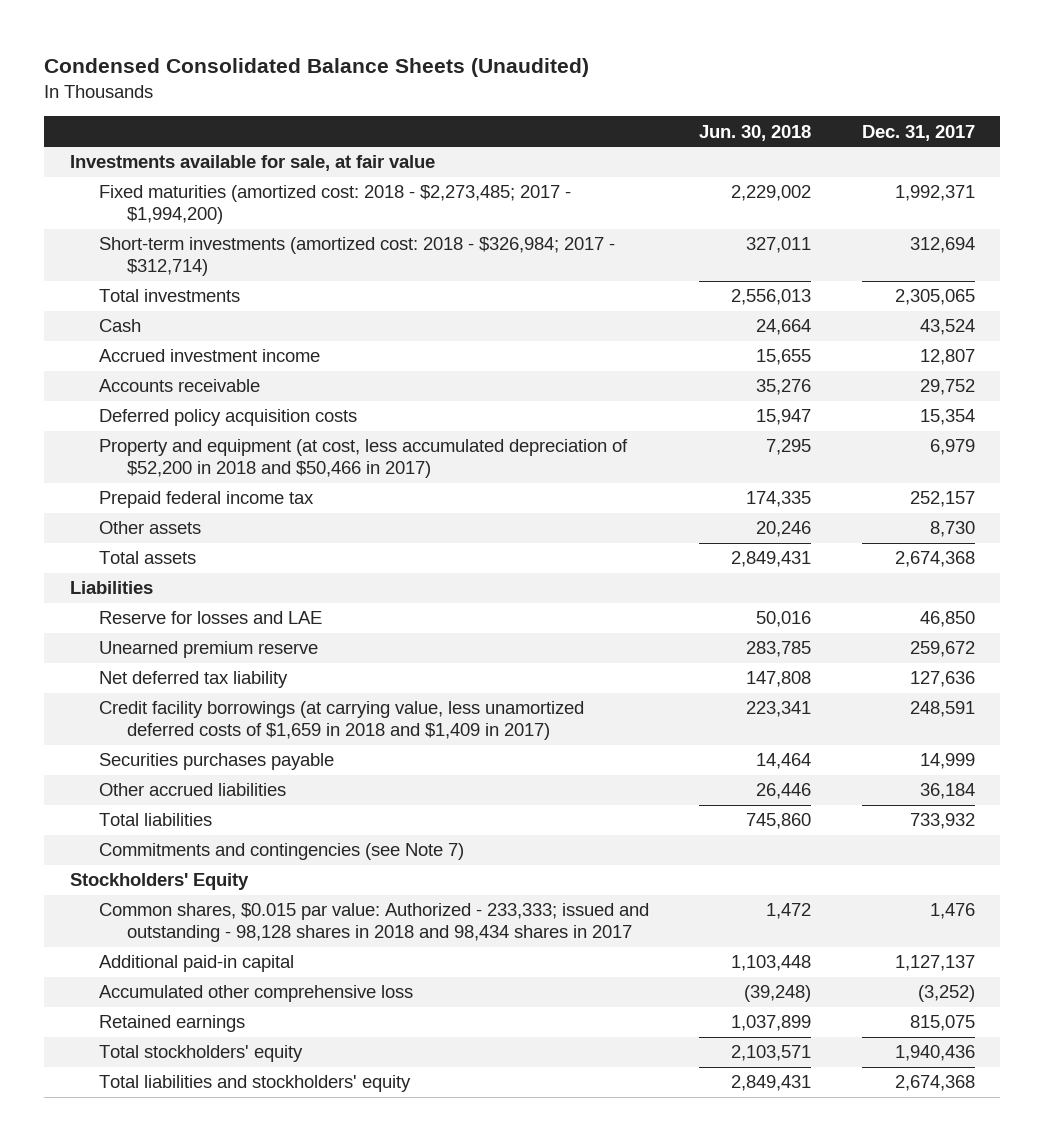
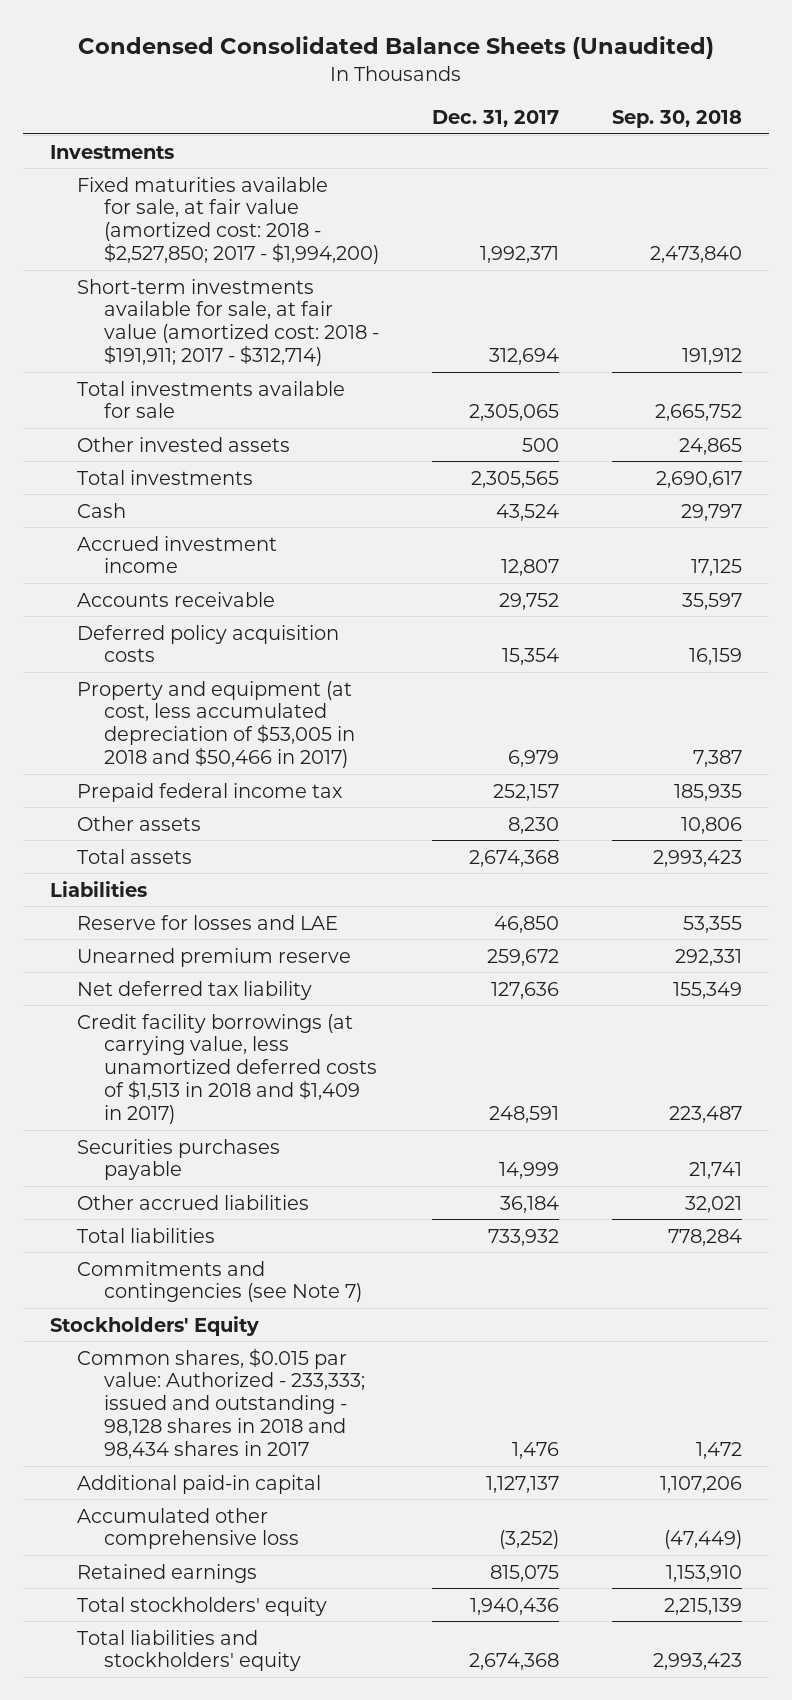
- | Jun. 30, 2018 | Dec. 31, 2017
+ | Dec. 31, 2017 | Sep. 30, 2018
- Investments available for sale, at fair value
- Fixed maturities (amortized cost: 2018 - $2,273,485; 2017 - $1,994,200) | 2,229,002 | 1,992,371
- Short-term investments (amortized cost: 2018 - $326,984; 2017 - $312,714) | 327,011 | 312,694
- Total investments | 2,556,013 | 2,305,065
+ Investments
+ Fixed maturities available for sale, at fair value (amortized cost: 2018 - $2,527,850; 2017 - $1,994,200) | 1,992,371 | 2,473,840
+ Short-term investments available for sale, at fair value (amortized cost: 2018 - $191,911; 2017 - $312,714) | 312,694 | 191,912
+ Total investments available for sale | 2,305,065 | 2,665,752
+ Other invested assets | 500 | 24,865
+ Total investments | 2,305,565 | 2,690,617
- Property and equipment (at cost, less accumulated depreciation of $52,200 in 2018 and $50,466 in 2017) | 7,295 | 6,979
+ Property and equipment (at cost, less accumulated depreciation of $53,005 in 2018 and $50,466 in 2017) | 6,979 | 7,387
- Other assets | 20,246 | 8,730
+ Other assets | 8,230 | 10,806
- Credit facility borrowings (at carrying value, less unamortized deferred costs of $1,659 in 2018 and $1,409 in 2017) | 223,341 | 248,591
+ Credit facility borrowings (at carrying value, less unamortized deferred costs of $1,513 in 2018 and $1,409 in 2017) | 248,591 | 223,487

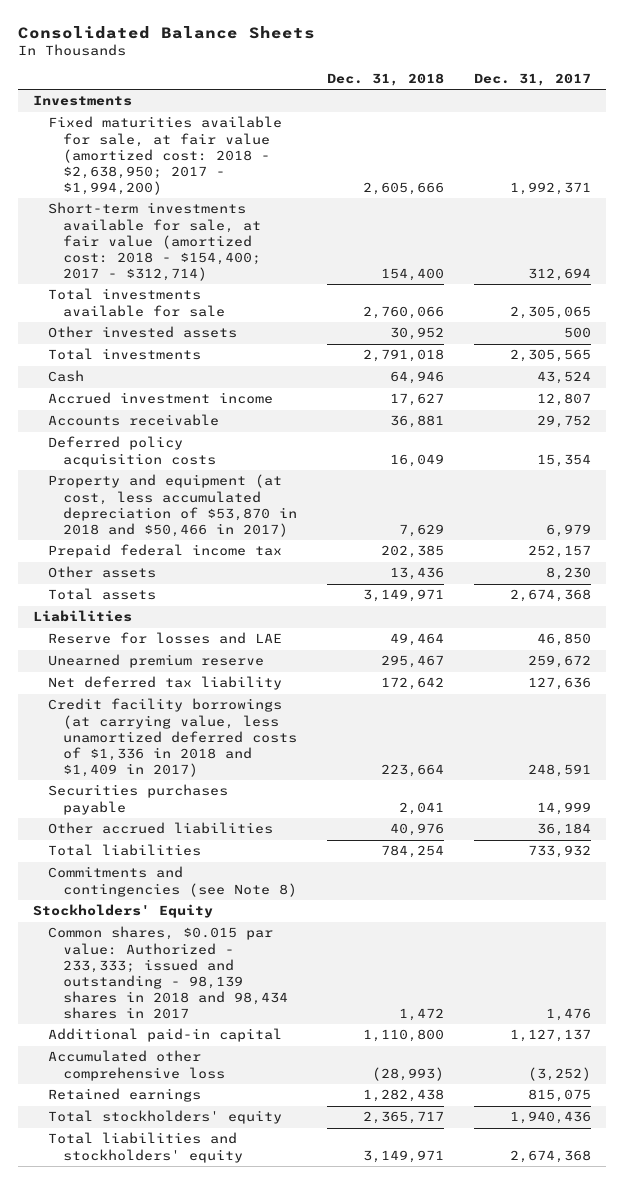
- Condensed Consolidated Balance Sheets (Unaudited)
+ Consolidated Balance Sheets
- | Dec. 31, 2017 | Sep. 30, 2018
+ | Dec. 31, 2018 | Dec. 31, 2017
- Fixed maturities available for sale, at fair value (amortized cost: 2018 - $2,527,850; 2017 - $1,994,200) | 1,992,371 | 2,473,840
- Short-term investments available for sale, at fair value (amortized cost: 2018 - $191,911; 2017 - $312,714) | 312,694 | 191,912
+ Fixed maturities available for sale, at fair value (amortized cost: 2018 - $2,638,950; 2017 - $1,994,200) | 2,605,666 | 1,992,371
+ Short-term investments available for sale, at fair value (amortized cost: 2018 - $154,400; 2017 - $312,714) | 154,400 | 312,694
- Property and equipment (at cost, less accumulated depreciation of $53,005 in 2018 and $50,466 in 2017) | 6,979 | 7,387
+ Property and equipment (at cost, less accumulated depreciation of $53,870 in 2018 and $50,466 in 2017) | 7,629 | 6,979
- Credit facility borrowings (at carrying value, less unamortized deferred costs of $1,513 in 2018 and $1,409 in 2017) | 248,591 | 223,487
+ Credit facility borrowings (at carrying value, less unamortized deferred costs of $1,336 in 2018 and $1,409 in 2017) | 223,664 | 248,591
- Commitments and contingencies (see Note 7)
+ Commitments and contingencies (see Note 8)
- Common shares, $0.015 par value: Authorized - 233,333; issued and outstanding - 98,128 shares in 2018 and 98,434 shares in 2017 | 1,476 | 1,472
+ Common shares, $0.015 par value: Authorized - 233,333; issued and outstanding - 98,139 shares in 2018 and 98,434 shares in 2017 | 1,472 | 1,476

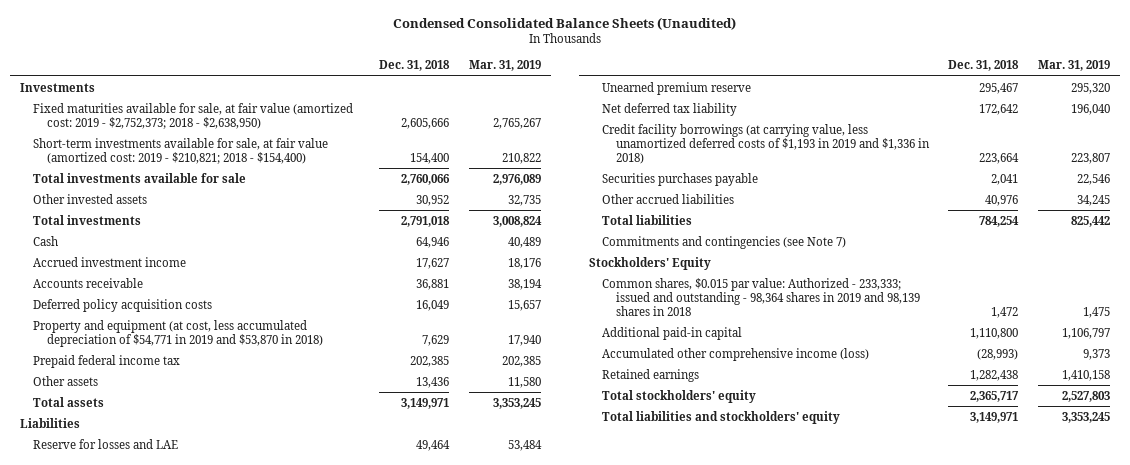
- Consolidated Balance Sheets
+ Condensed Consolidated Balance Sheets (Unaudited)
- | Dec. 31, 2018 | Dec. 31, 2017
+ | Dec. 31, 2018 | Mar. 31, 2019
- Fixed maturities available for sale, at fair value (amortized cost: 2018 - $2,638,950; 2017 - $1,994,200) | 2,605,666 | 1,992,371
- Short-term investments available for sale, at fair value (amortized cost: 2018 - $154,400; 2017 - $312,714) | 154,400 | 312,694
+ Fixed maturities available for sale, at fair value (amortized cost: 2019 - $2,752,373; 2018 - $2,638,950) | 2,605,666 | 2,765,267
+ Short-term investments available for sale, at fair value (amortized cost: 2019 - $210,821; 2018 - $154,400) | 154,400 | 210,822
- Property and equipment (at cost, less accumulated depreciation of $53,870 in 2018 and $50,466 in 2017) | 7,629 | 6,979
+ Property and equipment (at cost, less accumulated depreciation of $54,771 in 2019 and $53,870 in 2018) | 7,629 | 17,940
- Credit facility borrowings (at carrying value, less unamortized deferred costs of $1,336 in 2018 and $1,409 in 2017) | 223,664 | 248,591
+ Credit facility borrowings (at carrying value, less unamortized deferred costs of $1,193 in 2019 and $1,336 in 2018) | 223,664 | 223,807
- Commitments and contingencies (see Note 8)
+ Commitments and contingencies (see Note 7)
- Common shares, $0.015 par value: Authorized - 233,333; issued and outstanding - 98,139 shares in 2018 and 98,434 shares in 2017 | 1,472 | 1,476
+ Common shares, $0.015 par value: Authorized - 233,333; issued and outstanding - 98,364 shares in 2019 and 98,139 shares in 2018 | 1,472 | 1,475
- Accumulated other comprehensive loss | (28,993) | (3,252)
+ Accumulated other comprehensive income (loss) | (28,993) | 9,373

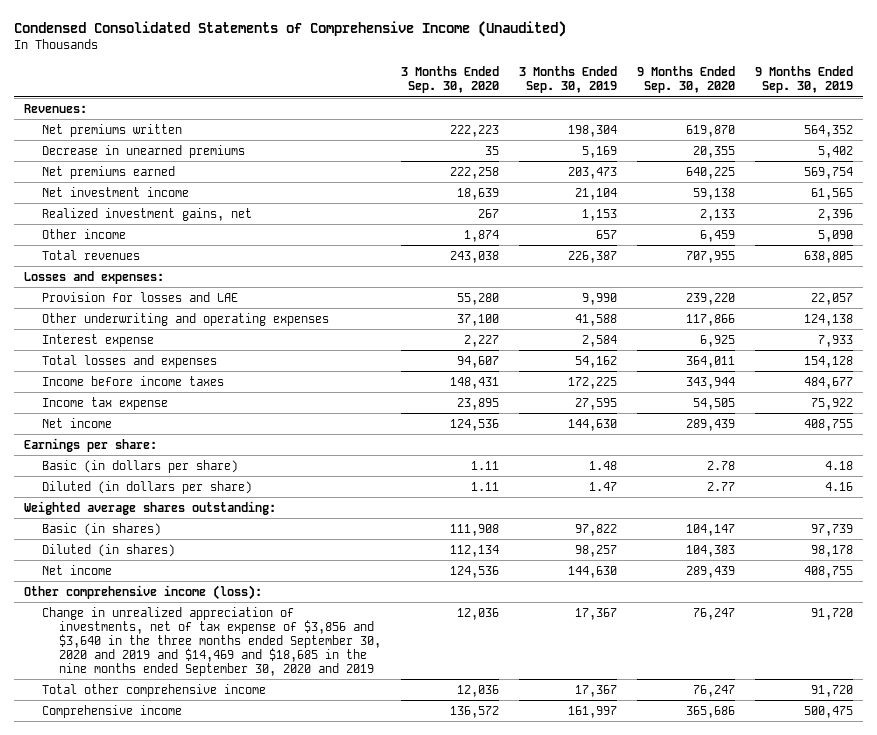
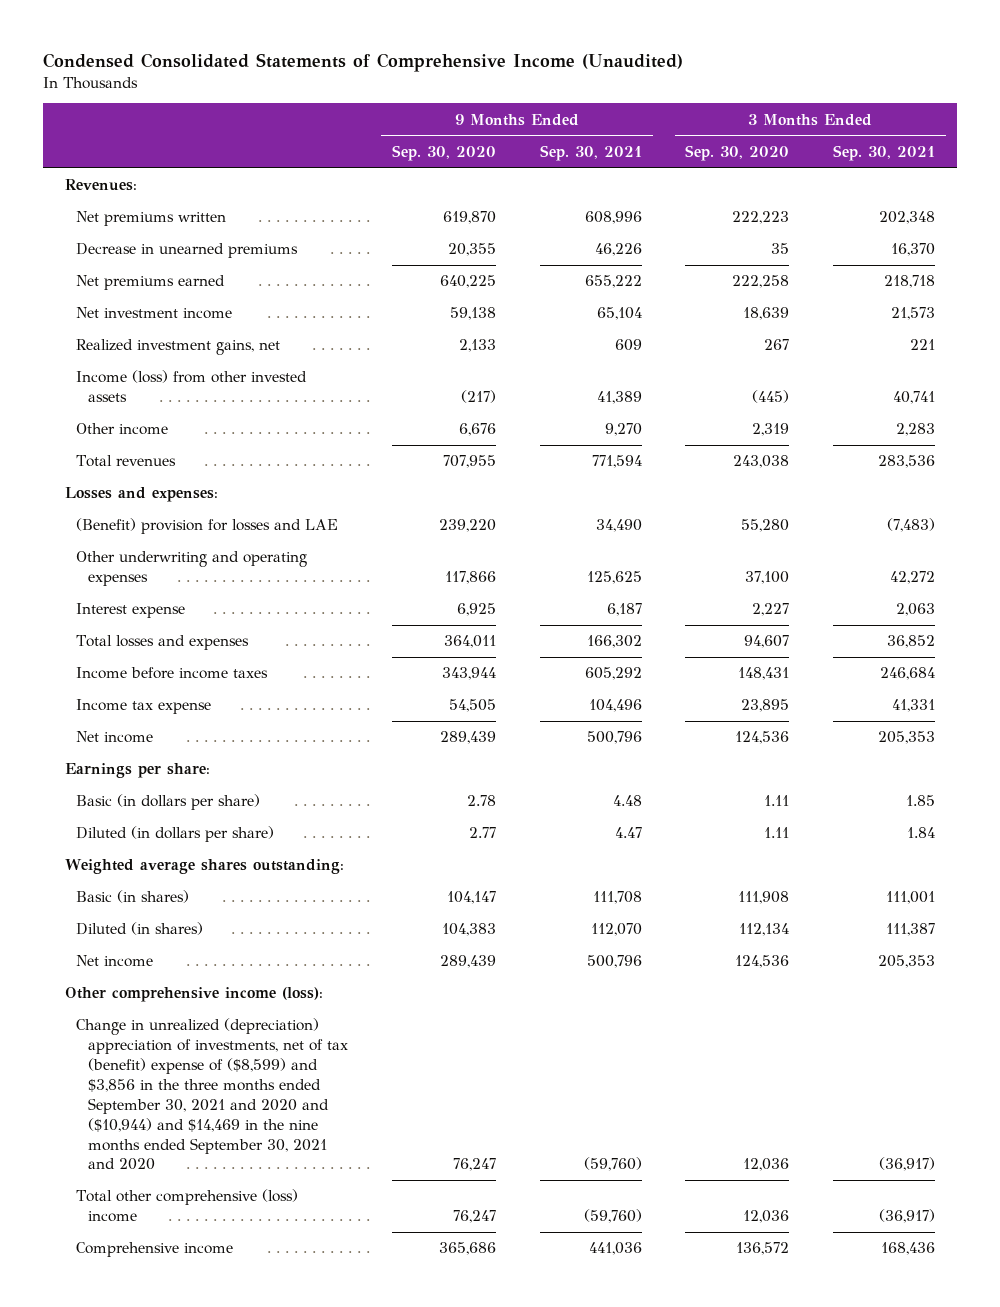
- | 3 Months Ended Sep. 30, 2020 | 3 Months Ended Sep. 30, 2019 | 9 Months Ended Sep. 30, 2020 | 9 Months Ended Sep. 30, 2019
+ | 9 Months Ended Sep. 30, 2020 | 9 Months Ended Sep. 30, 2021 | 3 Months Ended Sep. 30, 2020 | 3 Months Ended Sep. 30, 2021
- Other income | 1,874 | 657 | 6,459 | 5,090
+ Income (loss) from other invested assets | (217) | 41,389 | (445) | 40,741
+ Other income | 6,676 | 9,270 | 2,319 | 2,283
- Provision for losses and LAE | 55,280 | 9,990 | 239,220 | 22,057
+ (Benefit) provision for losses and LAE | 239,220 | 34,490 | 55,280 | (7,483)
- Change in unrealized appreciation of investments, net of tax expense of $3,856 and $3,640 in the three months ended September 30, 2020 and 2019 and $14,469 and $18,685 in the nine months ended September 30, 2020 and 2019 | 12,036 | 17,367 | 76,247 | 91,720
- Total other comprehensive income | 12,036 | 17,367 | 76,247 | 91,720
+ Change in unrealized (depreciation) appreciation of investments, net of tax (benefit) expense of ($8,599) and $3,856 in the three months ended September 30, 2021 and 2020 and ($10,944) and $14,469 in the nine months ended September 30, 2021 and 2020 | 76,247 | (59,760) | 12,036 | (36,917)
+ Total other comprehensive (loss) income | 76,247 | (59,760) | 12,036 | (36,917)

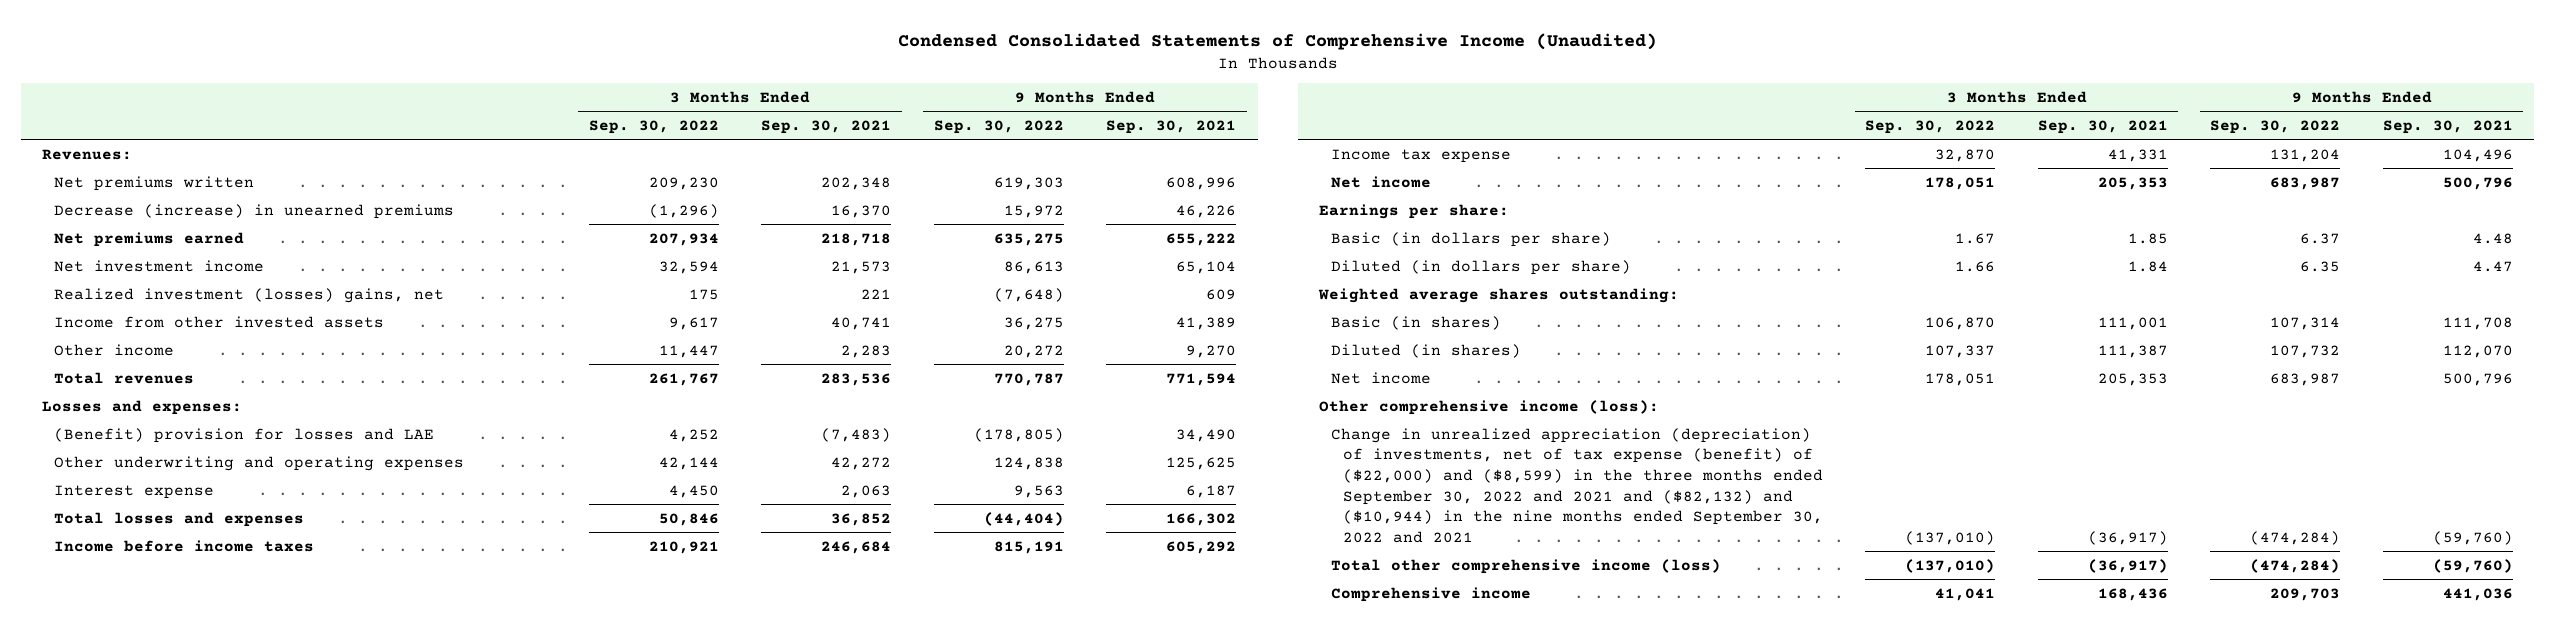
- | 9 Months Ended Sep. 30, 2020 | 9 Months Ended Sep. 30, 2021 | 3 Months Ended Sep. 30, 2020 | 3 Months Ended Sep. 30, 2021
+ | 3 Months Ended Sep. 30, 2022 | 3 Months Ended Sep. 30, 2021 | 9 Months Ended Sep. 30, 2022 | 9 Months Ended Sep. 30, 2021
- Decrease in unearned premiums | 20,355 | 46,226 | 35 | 16,370
+ Decrease (increase) in unearned premiums | (1,296) | 16,370 | 15,972 | 46,226
- Realized investment gains, net | 2,133 | 609 | 267 | 221
- Income (loss) from other invested assets | (217) | 41,389 | (445) | 40,741
+ Realized investment (losses) gains, net | 175 | 221 | (7,648) | 609
+ Income from other invested assets | 9,617 | 40,741 | 36,275 | 41,389
- Change in unrealized (depreciation) appreciation of investments, net of tax (benefit) expense of ($8,599) and $3,856 in the three months ended September 30, 2021 and 2020 and ($10,944) and $14,469 in the nine months ended September 30, 2021 and 2020 | 76,247 | (59,760) | 12,036 | (36,917)
- Total other comprehensive (loss) income | 76,247 | (59,760) | 12,036 | (36,917)
+ Change in unrealized appreciation (depreciation) of investments, net of tax expense (benefit) of ($22,000) and ($8,599) in the three months ended September 30, 2022 and 2021 and ($82,132) and ($10,944) in the nine months ended September 30, 2022 and 2021 | (137,010) | (36,917) | (474,284) | (59,760)
+ Total other comprehensive income (loss) | (137,010) | (36,917) | (474,284) | (59,760)

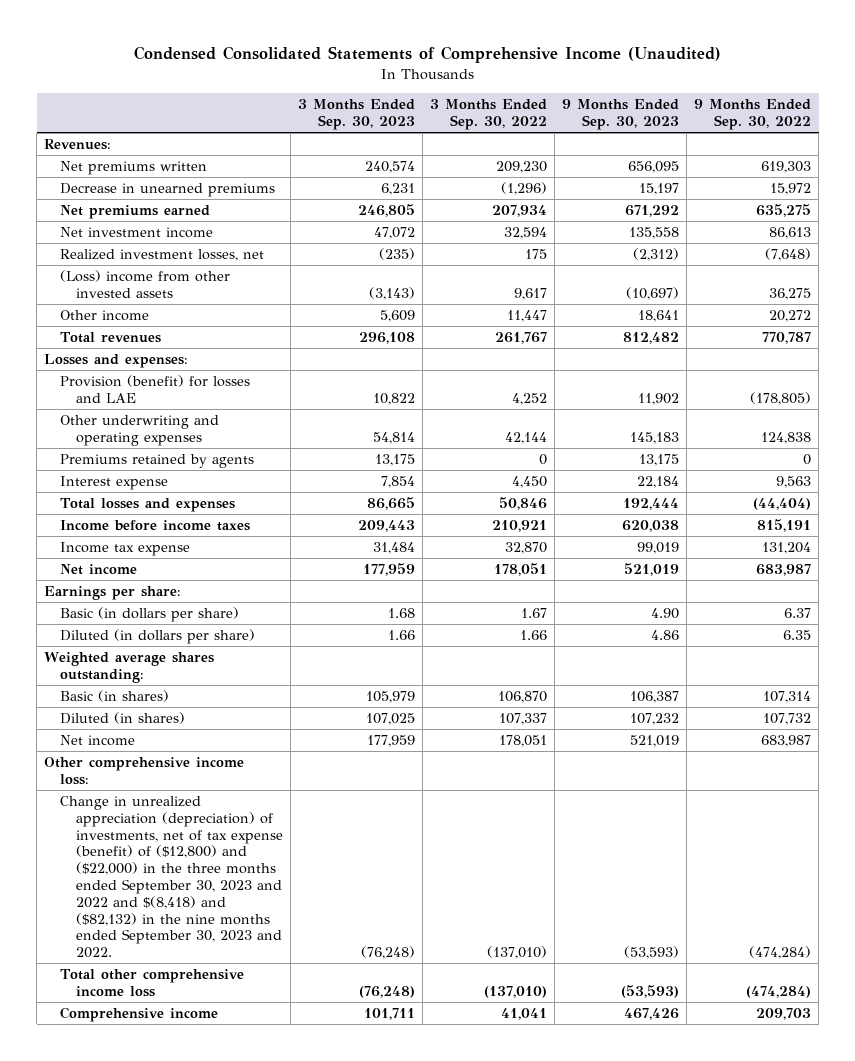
- | 3 Months Ended Sep. 30, 2022 | 3 Months Ended Sep. 30, 2021 | 9 Months Ended Sep. 30, 2022 | 9 Months Ended Sep. 30, 2021
+ | 3 Months Ended Sep. 30, 2023 | 3 Months Ended Sep. 30, 2022 | 9 Months Ended Sep. 30, 2023 | 9 Months Ended Sep. 30, 2022
- Decrease (increase) in unearned premiums | (1,296) | 16,370 | 15,972 | 46,226
+ Decrease in unearned premiums | 6,231 | (1,296) | 15,197 | 15,972
- Realized investment (losses) gains, net | 175 | 221 | (7,648) | 609
- Income from other invested assets | 9,617 | 40,741 | 36,275 | 41,389
+ Realized investment losses, net | (235) | 175 | (2,312) | (7,648)
+ (Loss) income from other invested assets | (3,143) | 9,617 | (10,697) | 36,275
- (Benefit) provision for losses and LAE | 4,252 | (7,483) | (178,805) | 34,490
+ Provision (benefit) for losses and LAE | 10,822 | 4,252 | 11,902 | (178,805)
+ Premiums retained by agents | 13,175 | 0 | 13,175 | 0
- Other comprehensive income (loss):
- Change in unrealized appreciation (depreciation) of investments, net of tax expense (benefit) of ($22,000) and ($8,599) in the three months ended September 30, 2022 and 2021 and ($82,132) and ($10,944) in the nine months ended September 30, 2022 and 2021 | (137,010) | (36,917) | (474,284) | (59,760)
- Total other comprehensive income (loss) | (137,010) | (36,917) | (474,284) | (59,760)
+ Other comprehensive income loss:
+ Change in unrealized appreciation (depreciation) of investments, net of tax expense (benefit) of ($12,800) and ($22,000) in the three months ended September 30, 2023 and 2022 and $(8,418) and ($82,132) in the nine months ended September 30, 2023 and 2022. | (76,248) | (137,010) | (53,593) | (474,284)
+ Total other comprehensive income loss | (76,248) | (137,010) | (53,593) | (474,284)

